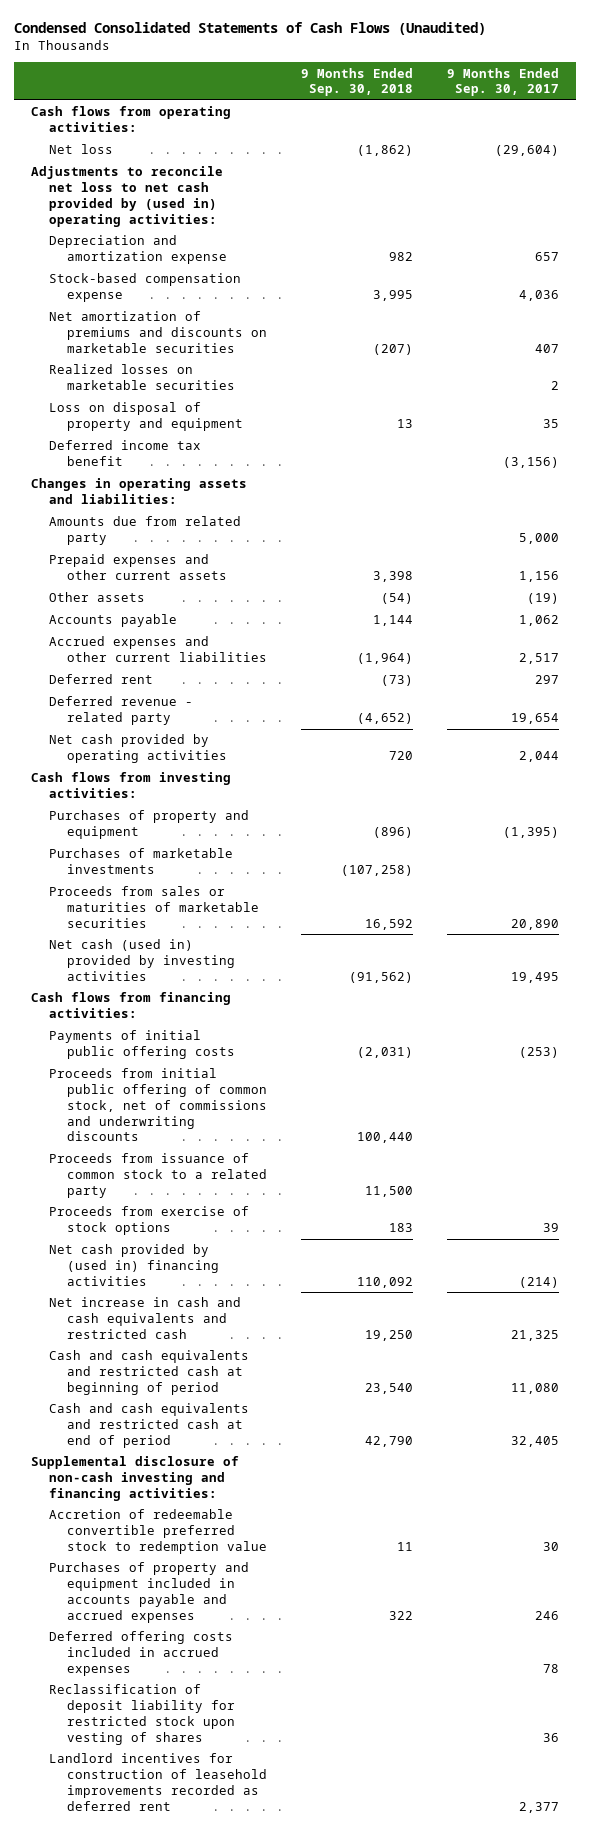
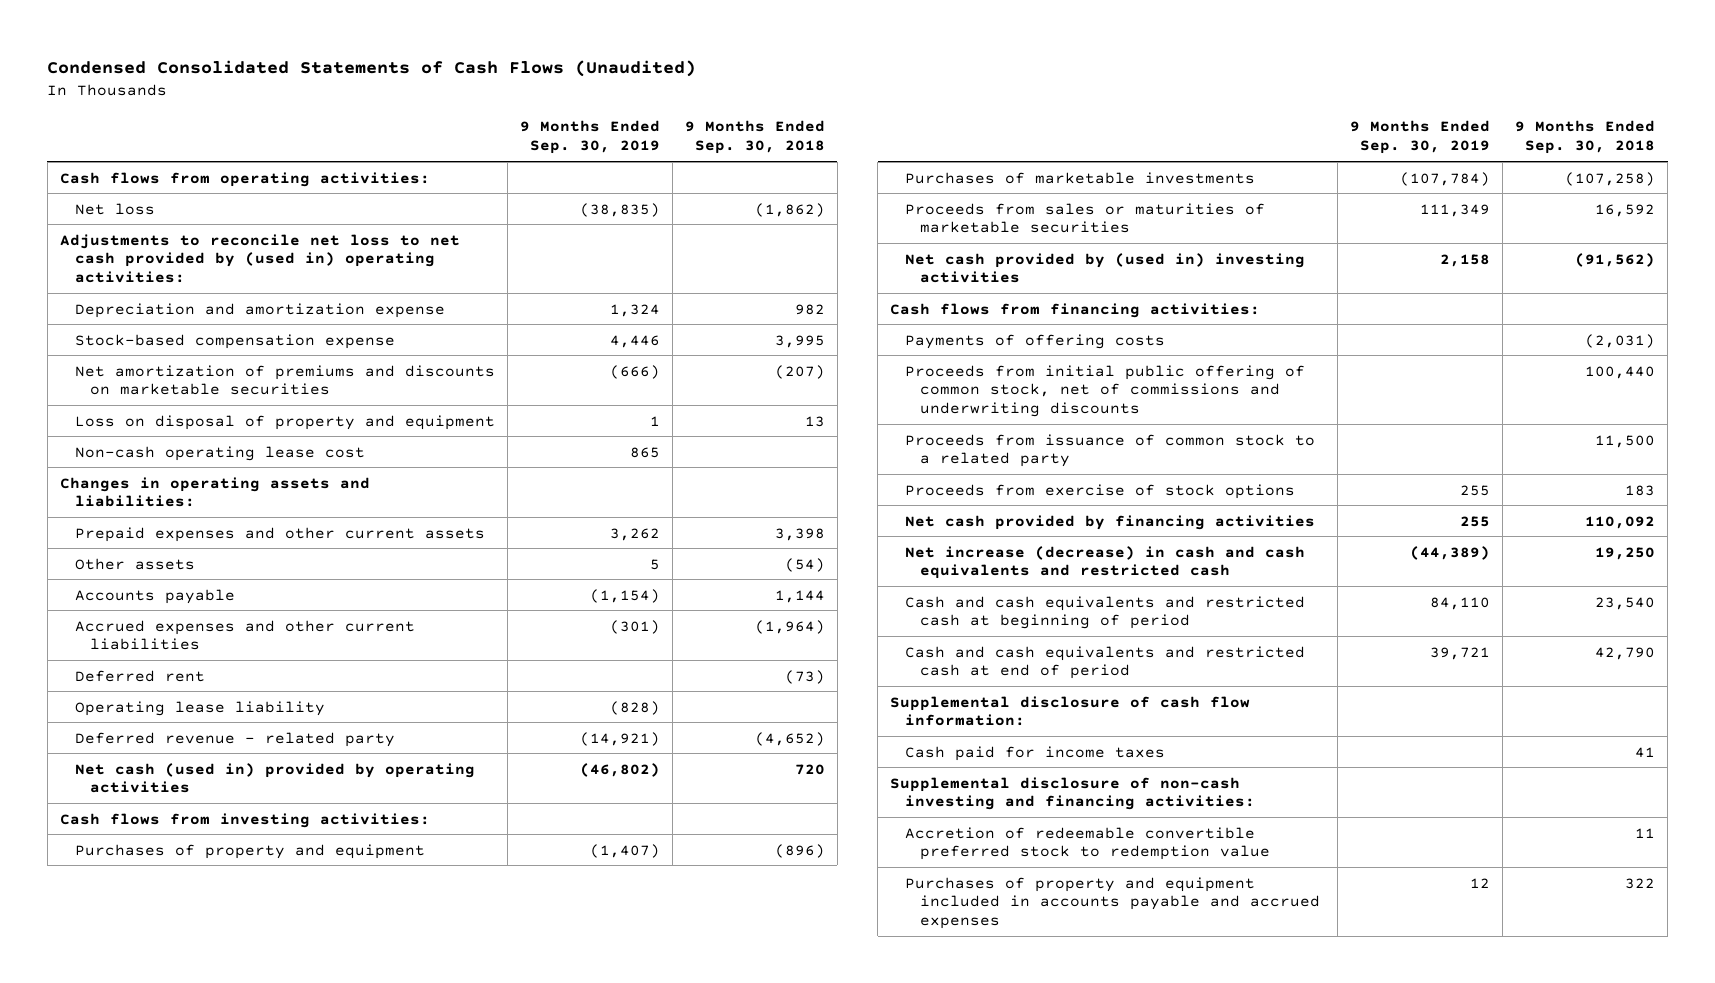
- | 9 Months Ended Sep. 30, 2018 | 9 Months Ended Sep. 30, 2017
+ | 9 Months Ended Sep. 30, 2019 | 9 Months Ended Sep. 30, 2018
- Realized losses on marketable securities | | 2
- Deferred income tax benefit | | (3,156)
+ Non-cash operating lease cost | 865 |
- Amounts due from related party | | 5,000
+ Operating lease liability | (828) |
- Net cash provided by operating activities | 720 | 2,044
+ Net cash (used in) provided by operating activities | (46,802) | 720
- Net cash (used in) provided by investing activities | (91,562) | 19,495
+ Net cash provided by (used in) investing activities | 2,158 | (91,562)
- Payments of initial public offering costs | (2,031) | (253)
+ Payments of offering costs | | (2,031)
- Net cash provided by (used in) financing activities | 110,092 | (214)
- Net increase in cash and cash equivalents and restricted cash | 19,250 | 21,325
+ Net cash provided by financing activities | 255 | 110,092
+ Net increase (decrease) in cash and cash equivalents and restricted cash | (44,389) | 19,250
+ Supplemental disclosure of cash flow information:
+ Cash paid for income taxes | | 41
- Deferred offering costs included in accrued expenses | | 78
- Reclassification of deposit liability for restricted stock upon vesting of shares | | 36
- Landlord incentives for construction of leasehold improvements recorded as deferred rent | | 2,377

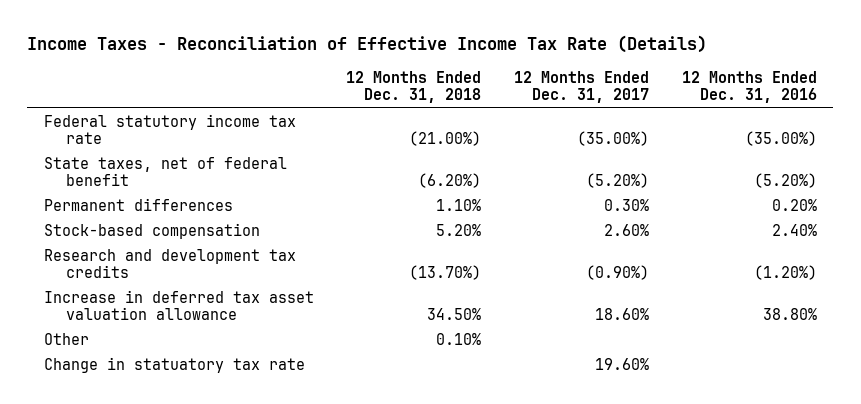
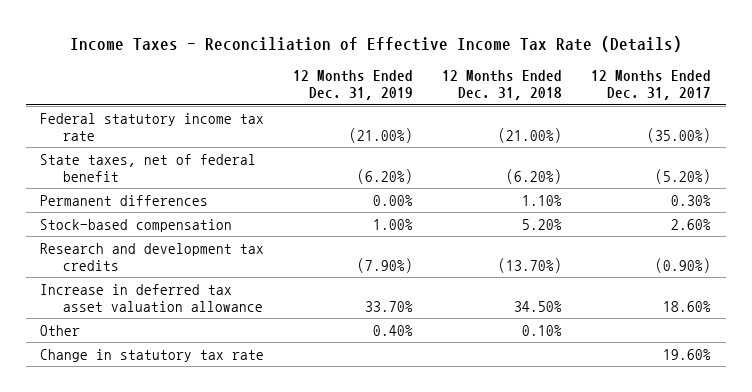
- | 12 Months Ended Dec. 31, 2018 | 12 Months Ended Dec. 31, 2017 | 12 Months Ended Dec. 31, 2016
+ | 12 Months Ended Dec. 31, 2019 | 12 Months Ended Dec. 31, 2018 | 12 Months Ended Dec. 31, 2017
- Change in statuatory tax rate | | 19.60% |
+ Change in statutory tax rate | | | 19.60%

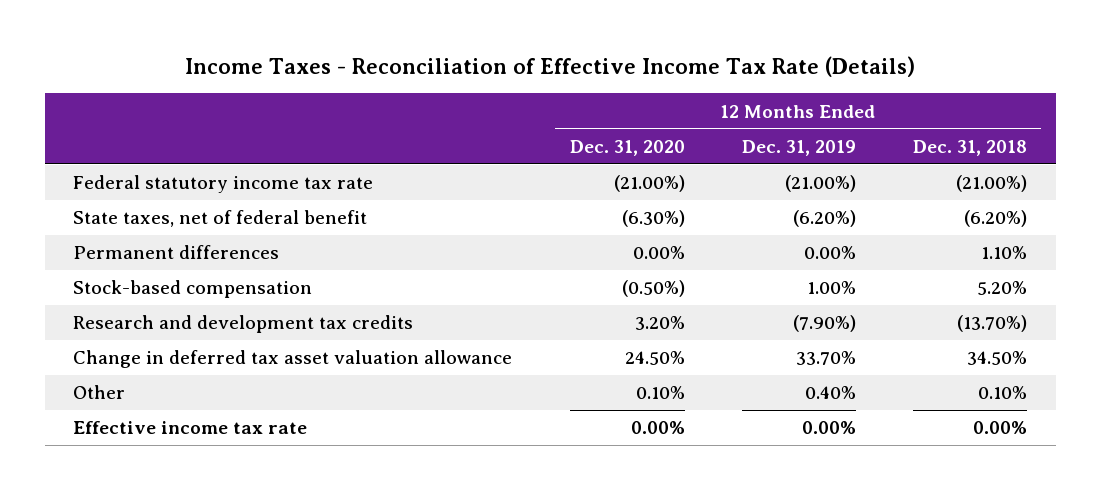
- | 12 Months Ended Dec. 31, 2019 | 12 Months Ended Dec. 31, 2018 | 12 Months Ended Dec. 31, 2017
+ | 12 Months Ended Dec. 31, 2020 | 12 Months Ended Dec. 31, 2019 | 12 Months Ended Dec. 31, 2018
- Increase in deferred tax asset valuation allowance | 33.70% | 34.50% | 18.60%
+ Change in deferred tax asset valuation allowance | 24.50% | 33.70% | 34.50%
- Change in statutory tax rate | | | 19.60%
+ Effective income tax rate | 0.00% | 0.00% | 0.00%

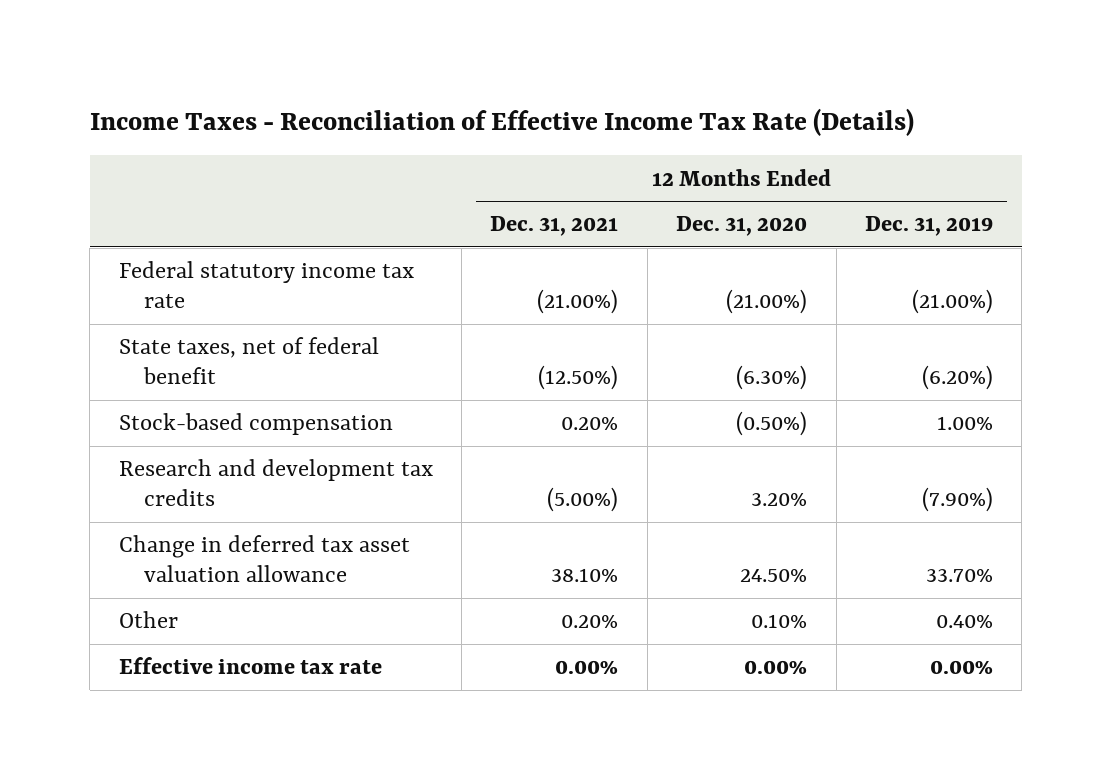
- | 12 Months Ended Dec. 31, 2020 | 12 Months Ended Dec. 31, 2019 | 12 Months Ended Dec. 31, 2018
+ | 12 Months Ended Dec. 31, 2021 | 12 Months Ended Dec. 31, 2020 | 12 Months Ended Dec. 31, 2019
- Permanent differences | 0.00% | 0.00% | 1.10%

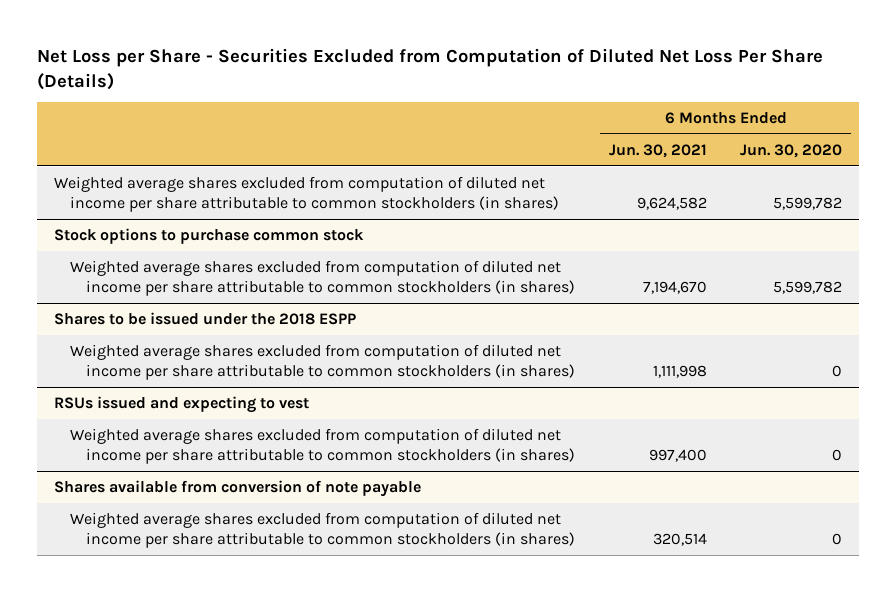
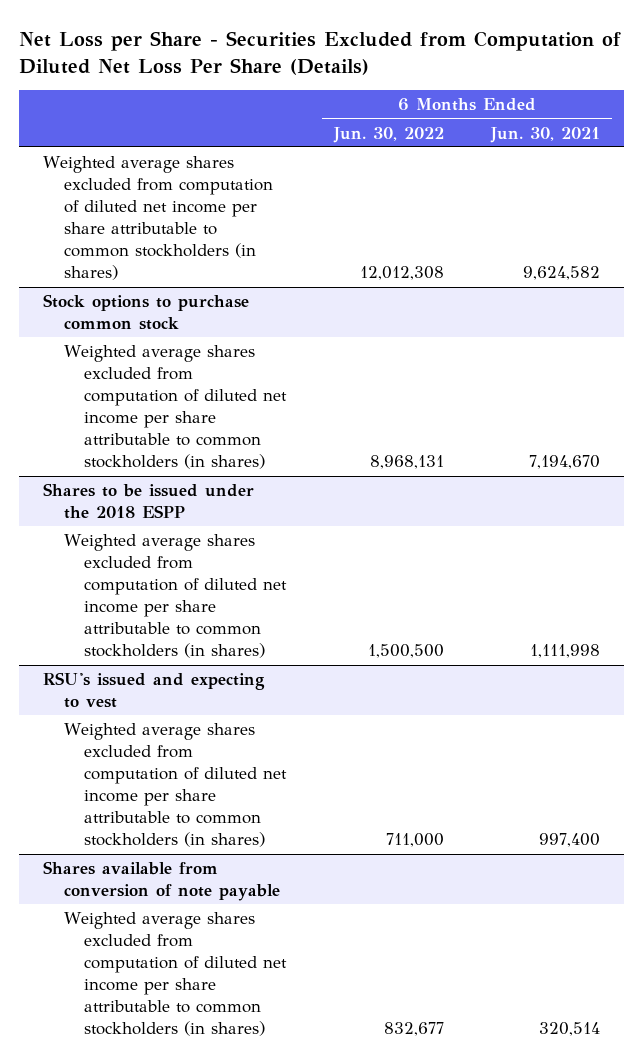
- | 6 Months Ended Jun. 30, 2021 | 6 Months Ended Jun. 30, 2020
+ | 6 Months Ended Jun. 30, 2022 | 6 Months Ended Jun. 30, 2021
- RSUs issued and expecting to vest
+ RSU's issued and expecting to vest

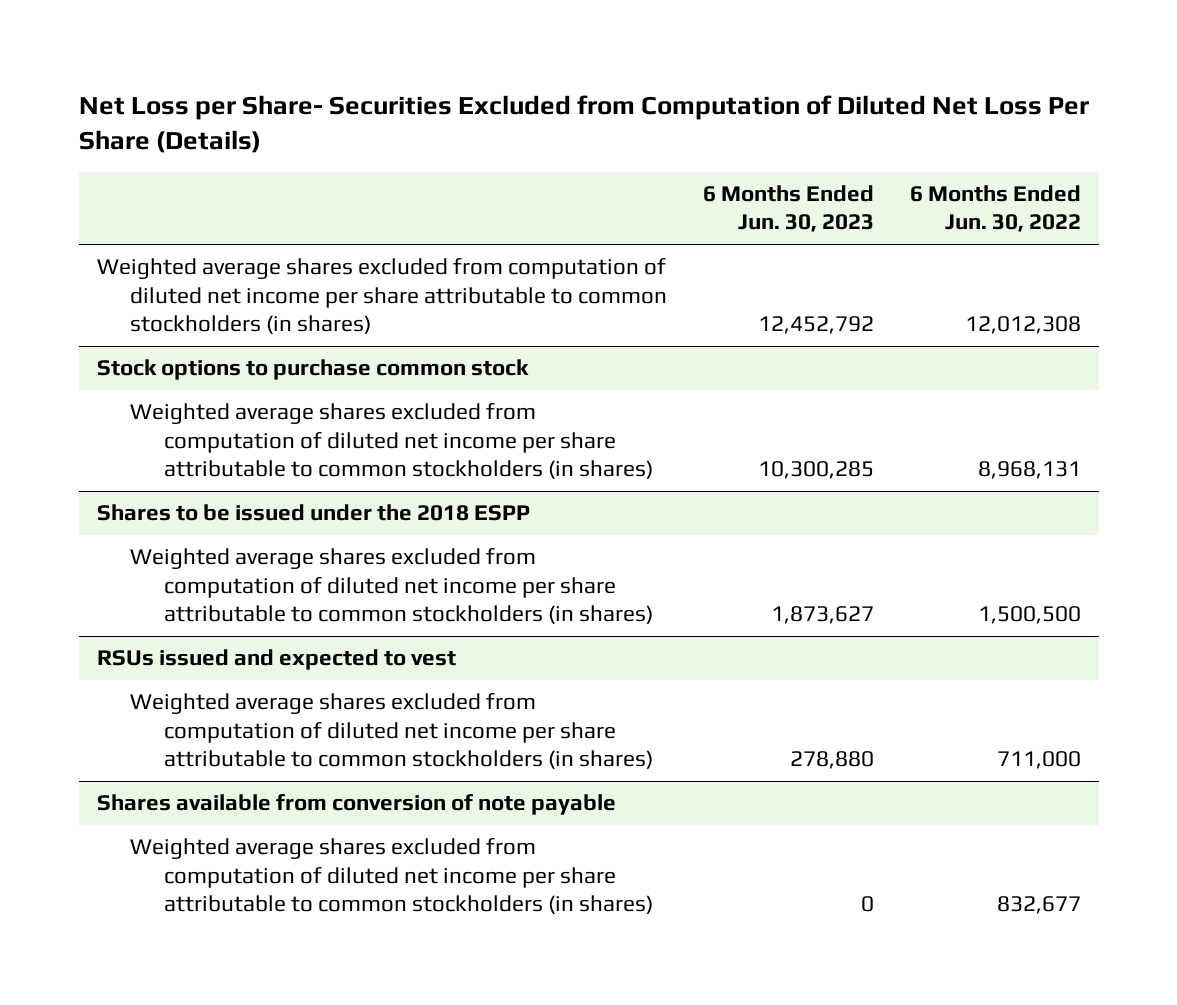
- Net Loss per Share - Securities Excluded from Computation of Diluted Net Loss Per Share (Details)
+ Net Loss per Share- Securities Excluded from Computation of Diluted Net Loss Per Share (Details)
- | 6 Months Ended Jun. 30, 2022 | 6 Months Ended Jun. 30, 2021
+ | 6 Months Ended Jun. 30, 2023 | 6 Months Ended Jun. 30, 2022
- RSU's issued and expecting to vest
+ RSUs issued and expected to vest

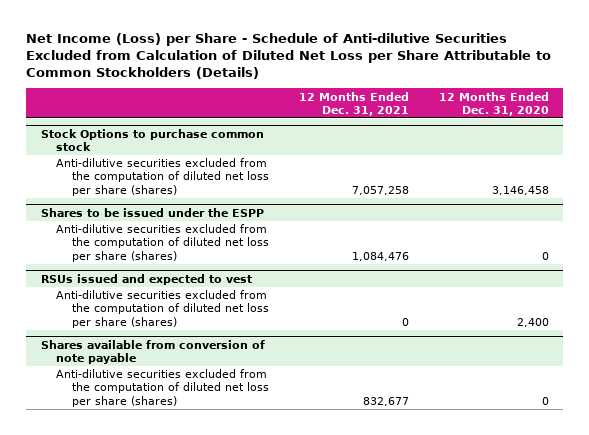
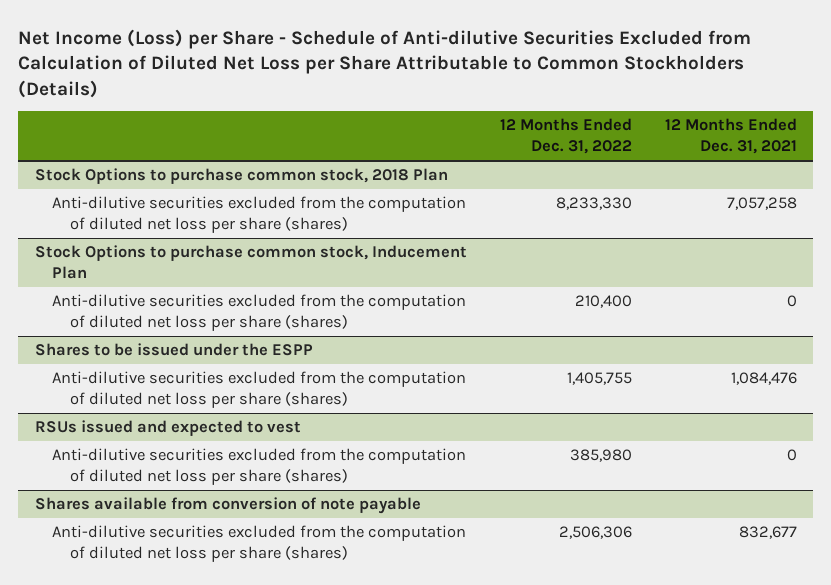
- | 12 Months Ended Dec. 31, 2021 | 12 Months Ended Dec. 31, 2020
+ | 12 Months Ended Dec. 31, 2022 | 12 Months Ended Dec. 31, 2021
- Stock Options to purchase common stock
+ Stock Options to purchase common stock, 2018 Plan
+ Stock Options to purchase common stock, Inducement Plan
+ Anti-dilutive securities excluded from the computation of diluted net loss per share (shares) | 210,400 | 0

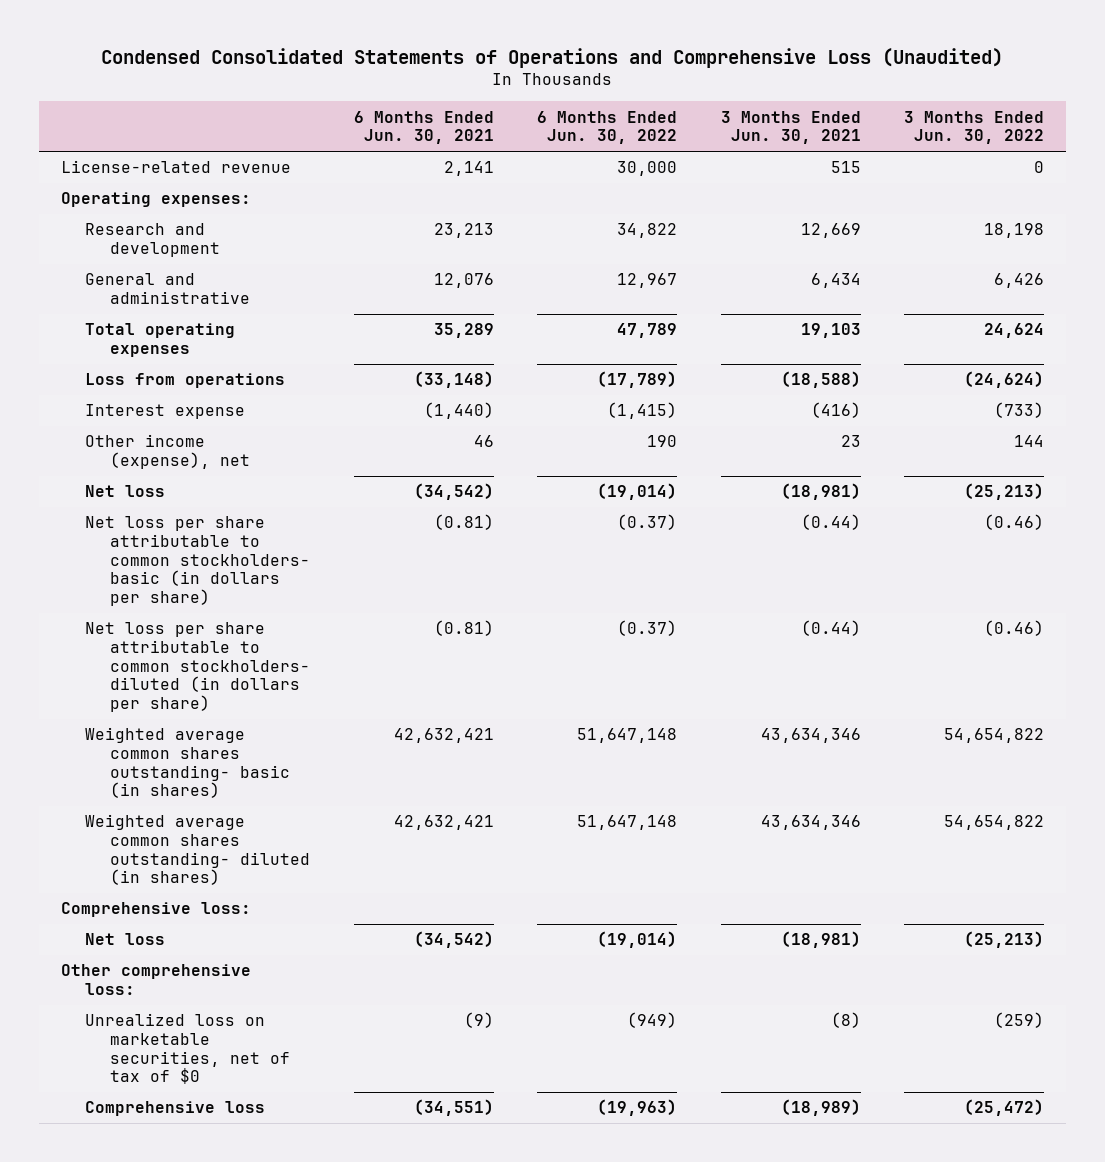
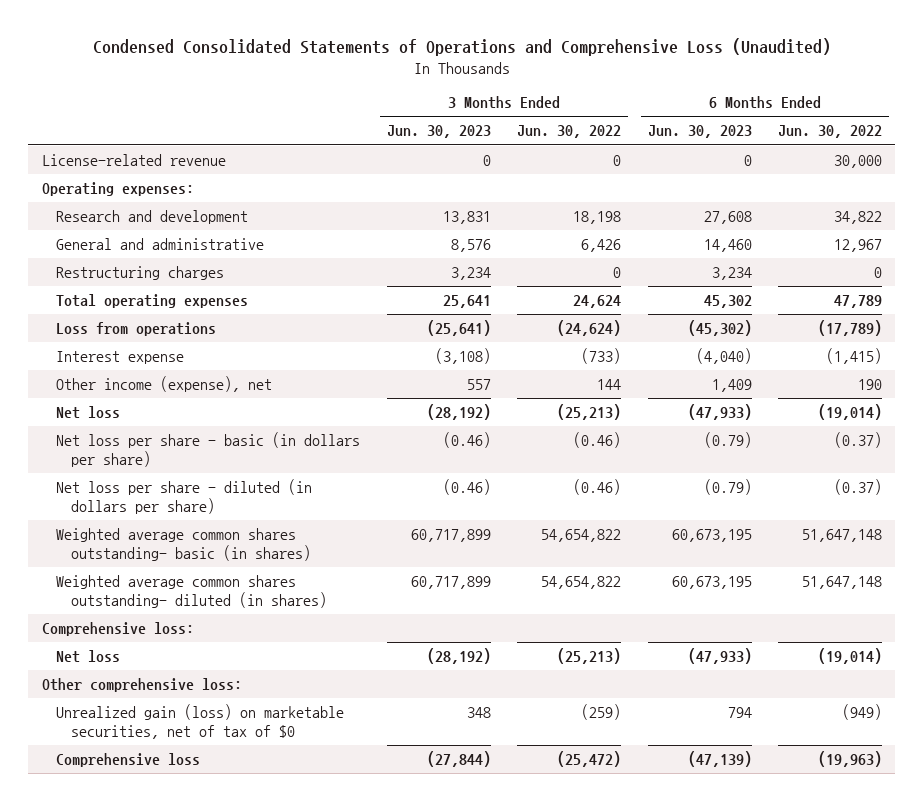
- | 6 Months Ended Jun. 30, 2021 | 6 Months Ended Jun. 30, 2022 | 3 Months Ended Jun. 30, 2021 | 3 Months Ended Jun. 30, 2022
+ | 3 Months Ended Jun. 30, 2023 | 3 Months Ended Jun. 30, 2022 | 6 Months Ended Jun. 30, 2023 | 6 Months Ended Jun. 30, 2022
+ Restructuring charges | 3,234 | 0 | 3,234 | 0
- Net loss per share attributable to common stockholders- basic (in dollars per share) | (0.81) | (0.37) | (0.44) | (0.46)
- Net loss per share attributable to common stockholders- diluted (in dollars per share) | (0.81) | (0.37) | (0.44) | (0.46)
+ Net loss per share - basic (in dollars per share) | (0.46) | (0.46) | (0.79) | (0.37)
+ Net loss per share - diluted (in dollars per share) | (0.46) | (0.46) | (0.79) | (0.37)
- Unrealized loss on marketable securities, net of tax of $0 | (9) | (949) | (8) | (259)
+ Unrealized gain (loss) on marketable securities, net of tax of $0 | 348 | (259) | 794 | (949)

